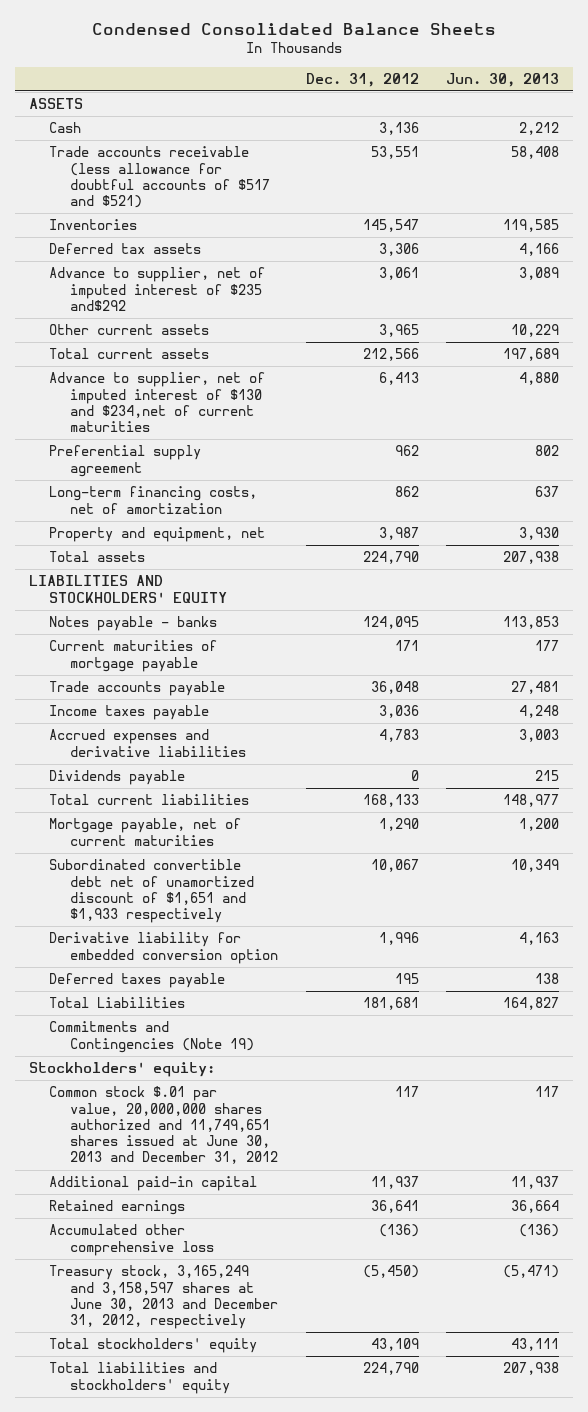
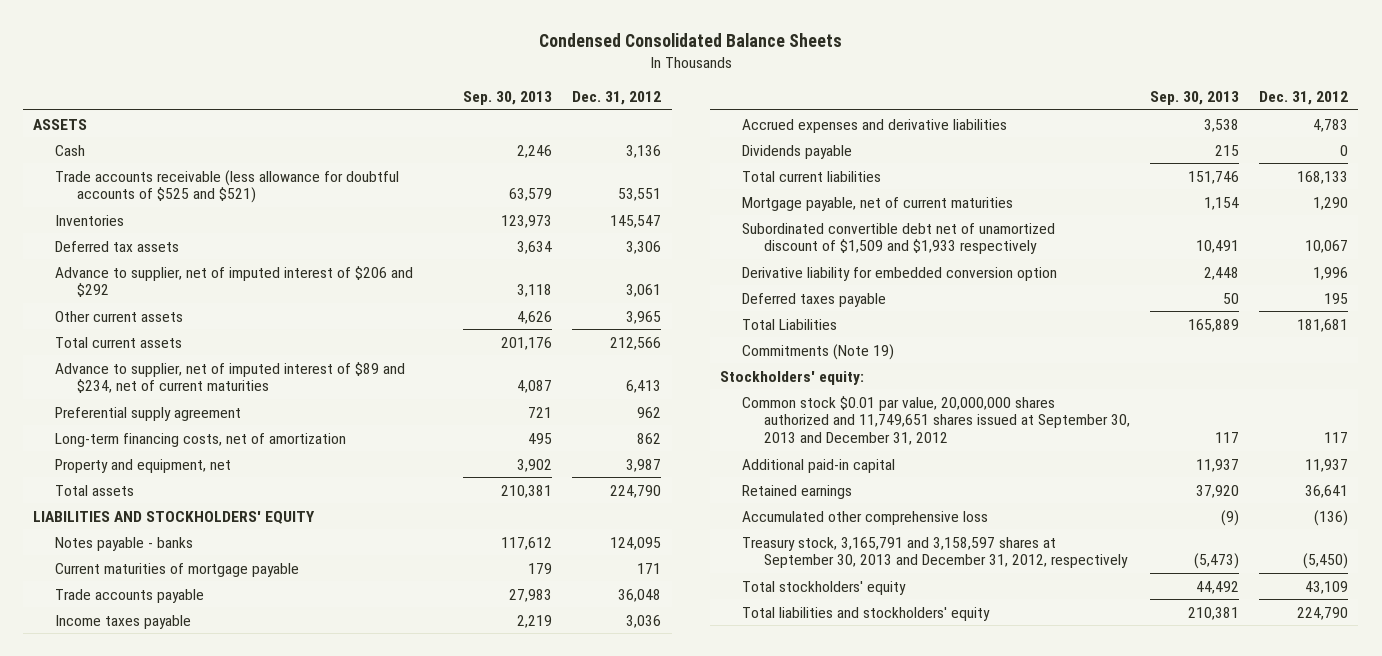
- | Dec. 31, 2012 | Jun. 30, 2013
+ | Sep. 30, 2013 | Dec. 31, 2012
- Trade accounts receivable (less allowance for doubtful accounts of $517 and $521) | 53,551 | 58,408
+ Trade accounts receivable (less allowance for doubtful accounts of $525 and $521) | 63,579 | 53,551
- Advance to supplier, net of imputed interest of $235 and$292 | 3,061 | 3,089
+ Advance to supplier, net of imputed interest of $206 and $292 | 3,118 | 3,061
- Advance to supplier, net of imputed interest of $130 and $234,net of current maturities | 6,413 | 4,880
+ Advance to supplier, net of imputed interest of $89 and $234, net of current maturities | 4,087 | 6,413
- Subordinated convertible debt net of unamortized discount of $1,651 and $1,933 respectively | 10,067 | 10,349
+ Subordinated convertible debt net of unamortized discount of $1,509 and $1,933 respectively | 10,491 | 10,067
- Commitments and Contingencies (Note 19)
+ Commitments (Note 19)
- Common stock $.01 par value, 20,000,000 shares authorized and 11,749,651 shares issued at June 30, 2013 and December 31, 2012 | 117 | 117
+ Common stock $0.01 par value, 20,000,000 shares authorized and 11,749,651 shares issued at September 30, 2013 and December 31, 2012 | 117 | 117
- Treasury stock, 3,165,249 and 3,158,597 shares at June 30, 2013 and December 31, 2012, respectively | (5,450) | (5,471)
+ Treasury stock, 3,165,791 and 3,158,597 shares at September 30, 2013 and December 31, 2012, respectively | (5,473) | (5,450)

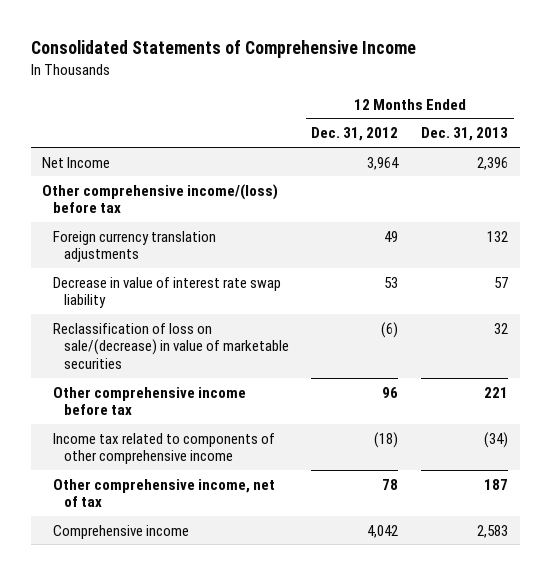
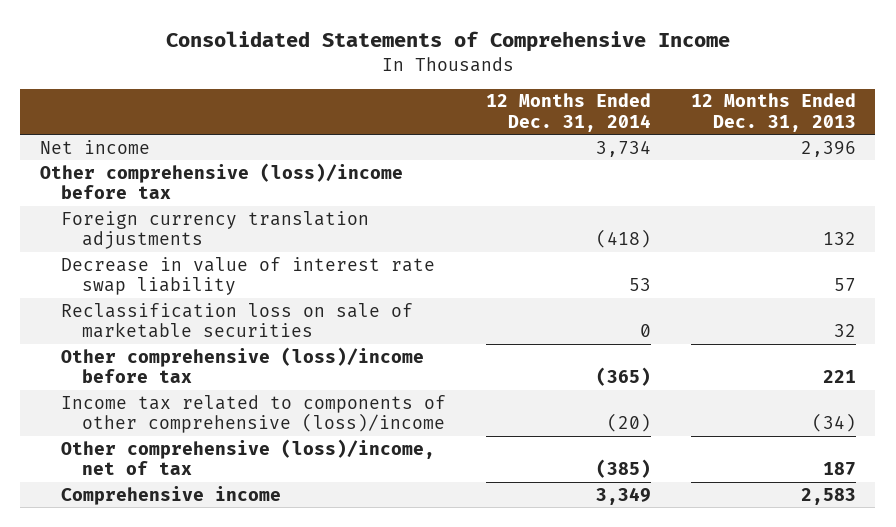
- | 12 Months Ended Dec. 31, 2012 | 12 Months Ended Dec. 31, 2013
+ | 12 Months Ended Dec. 31, 2014 | 12 Months Ended Dec. 31, 2013
- Net Income | 3,964 | 2,396
- Other comprehensive income/(loss) before tax
+ Net income | 3,734 | 2,396
+ Other comprehensive (loss)/income before tax
- Reclassification of loss on sale/(decrease) in value of marketable securities | (6) | 32
- Other comprehensive income before tax | 96 | 221
- Income tax related to components of other comprehensive income | (18) | (34)
- Other comprehensive income, net of tax | 78 | 187
+ Reclassification loss on sale of marketable securities | 0 | 32
+ Other comprehensive (loss)/income before tax | (365) | 221
+ Income tax related to components of other comprehensive (loss)/income | (20) | (34)
+ Other comprehensive (loss)/income, net of tax | (385) | 187

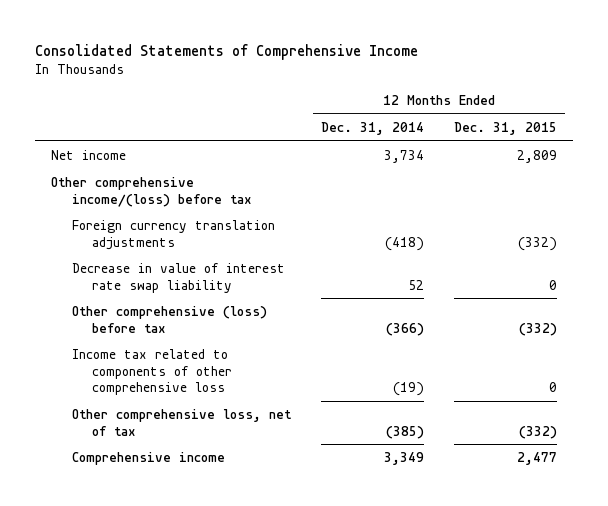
- | 12 Months Ended Dec. 31, 2014 | 12 Months Ended Dec. 31, 2013
+ | 12 Months Ended Dec. 31, 2014 | 12 Months Ended Dec. 31, 2015
- Other comprehensive (loss)/income before tax
+ Other comprehensive income/(loss) before tax
- Decrease in value of interest rate swap liability | 53 | 57
- Reclassification loss on sale of marketable securities | 0 | 32
- Other comprehensive (loss)/income before tax | (365) | 221
- Income tax related to components of other comprehensive (loss)/income | (20) | (34)
- Other comprehensive (loss)/income, net of tax | (385) | 187
+ Decrease in value of interest rate swap liability | 52 | 0
+ Other comprehensive (loss) before tax | (366) | (332)
+ Income tax related to components of other comprehensive loss | (19) | 0
+ Other comprehensive loss, net of tax | (385) | (332)

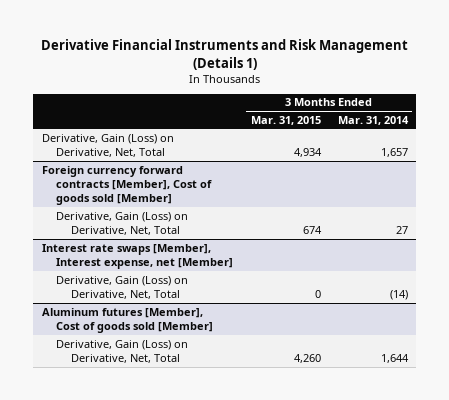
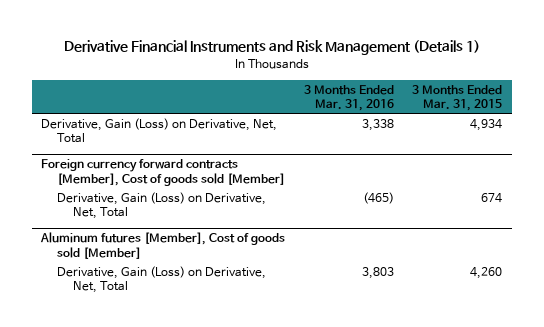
- | 3 Months Ended Mar. 31, 2015 | 3 Months Ended Mar. 31, 2014
+ | 3 Months Ended Mar. 31, 2016 | 3 Months Ended Mar. 31, 2015
- Interest rate swaps [Member], Interest expense, net [Member]
- Derivative, Gain (Loss) on Derivative, Net, Total | 0 | (14)

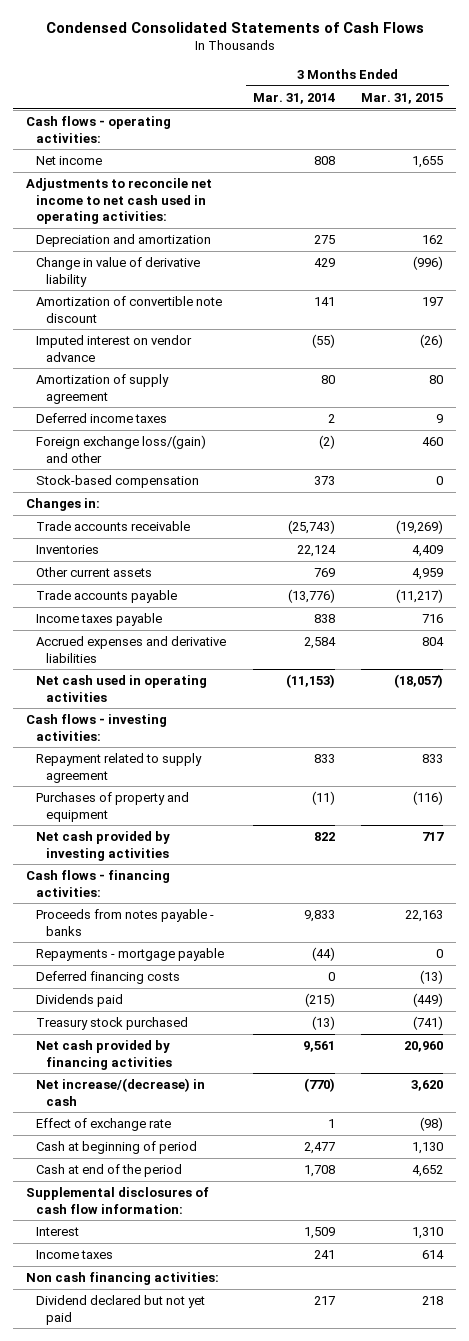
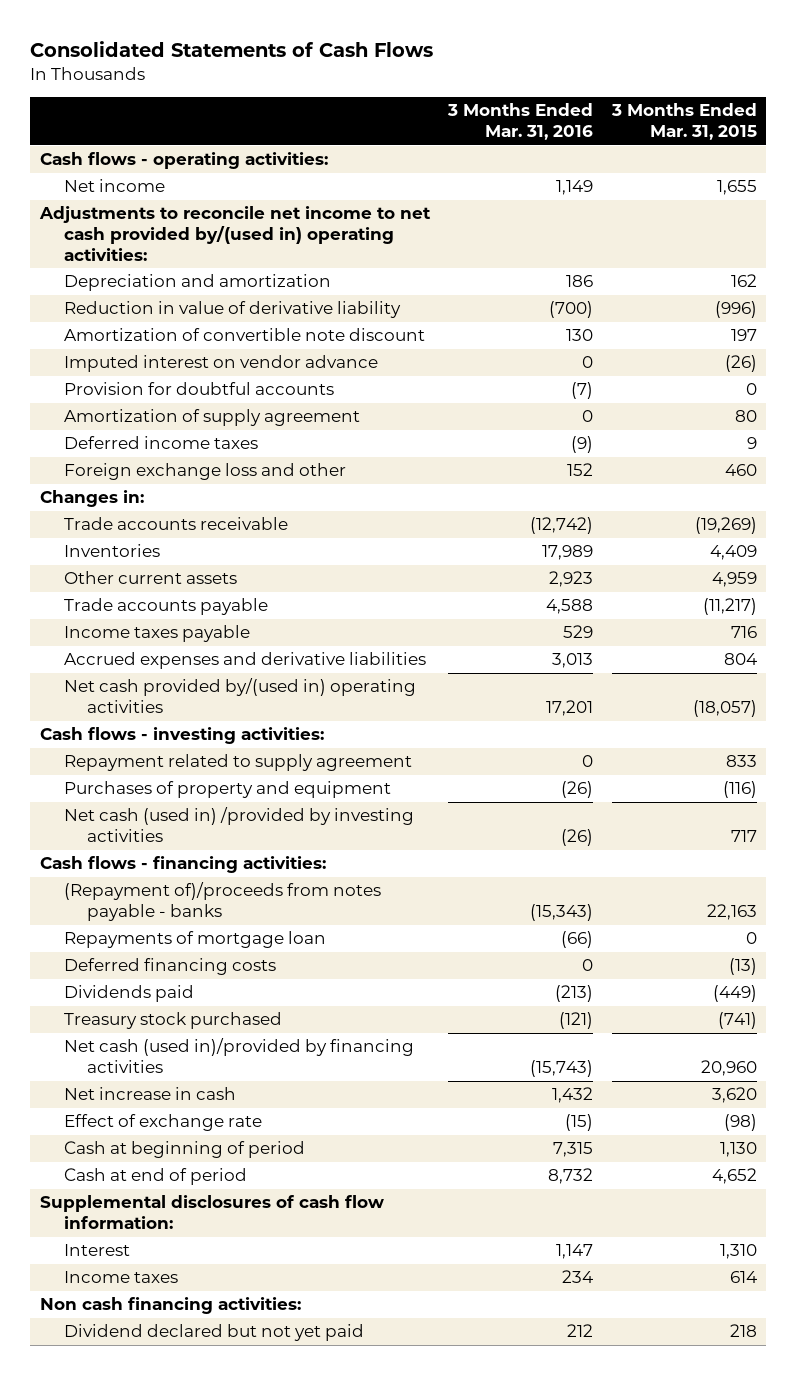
- Condensed Consolidated Statements of Cash Flows
+ Consolidated Statements of Cash Flows
- | 3 Months Ended Mar. 31, 2014 | 3 Months Ended Mar. 31, 2015
+ | 3 Months Ended Mar. 31, 2016 | 3 Months Ended Mar. 31, 2015
- Adjustments to reconcile net income to net cash used in operating activities:
+ Adjustments to reconcile net income to net cash provided by/(used in) operating activities:
- Change in value of derivative liability | 429 | (996)
+ Reduction in value of derivative liability | (700) | (996)
+ Provision for doubtful accounts | (7) | 0
- Foreign exchange loss/(gain) and other | (2) | 460
- Stock-based compensation | 373 | 0
+ Foreign exchange loss and other | 152 | 460
- Net cash used in operating activities | (11,153) | (18,057)
+ Net cash provided by/(used in) operating activities | 17,201 | (18,057)
- Net cash provided by investing activities | 822 | 717
+ Net cash (used in) /provided by investing activities | (26) | 717
- Proceeds from notes payable - banks | 9,833 | 22,163
- Repayments - mortgage payable | (44) | 0
+ (Repayment of)/proceeds from notes payable - banks | (15,343) | 22,163
+ Repayments of mortgage loan | (66) | 0
- Net cash provided by financing activities | 9,561 | 20,960
- Net increase/(decrease) in cash | (770) | 3,620
+ Net cash (used in)/provided by financing activities | (15,743) | 20,960
+ Net increase in cash | 1,432 | 3,620
- Cash at end of the period | 1,708 | 4,652
+ Cash at end of period | 8,732 | 4,652

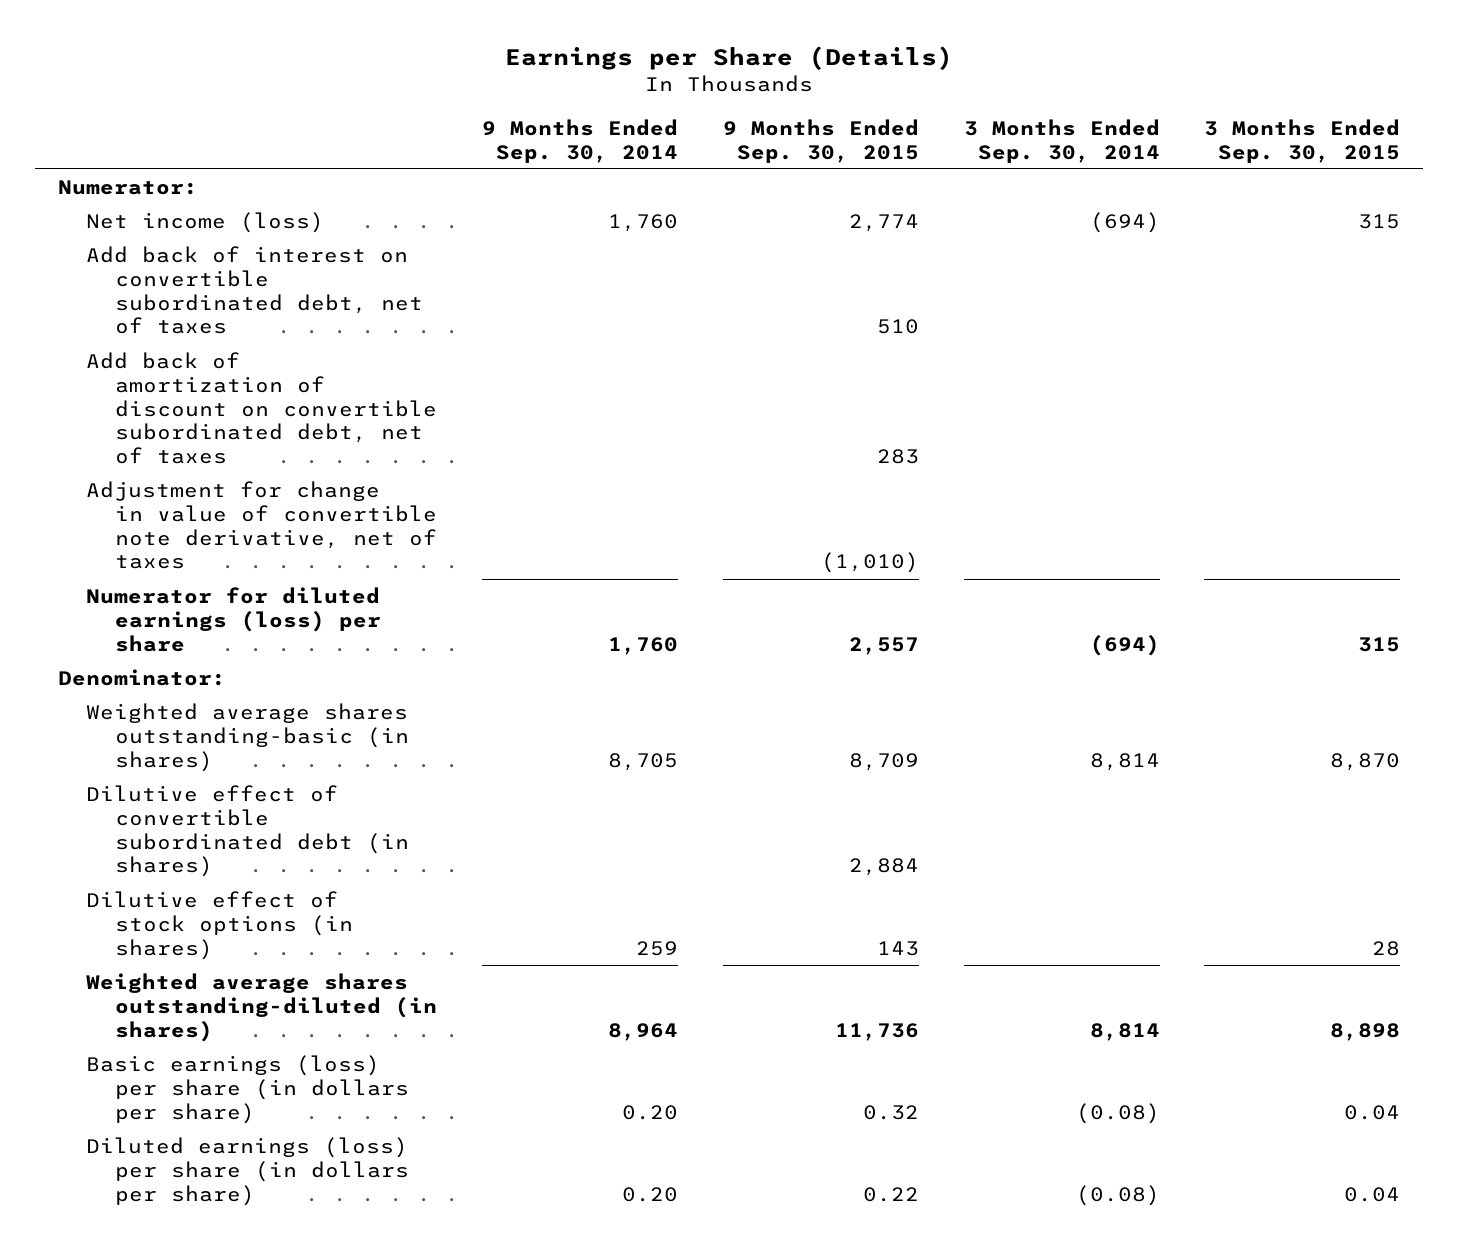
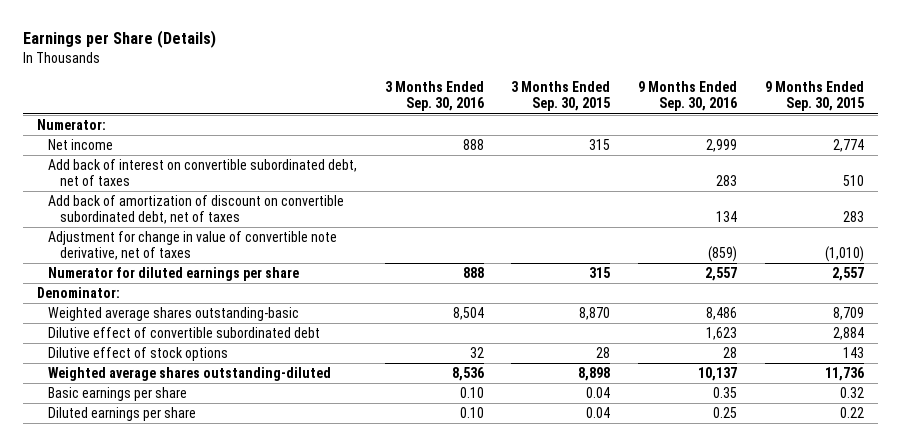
- | 9 Months Ended Sep. 30, 2014 | 9 Months Ended Sep. 30, 2015 | 3 Months Ended Sep. 30, 2014 | 3 Months Ended Sep. 30, 2015
+ | 3 Months Ended Sep. 30, 2016 | 3 Months Ended Sep. 30, 2015 | 9 Months Ended Sep. 30, 2016 | 9 Months Ended Sep. 30, 2015
- Net income (loss) | 1,760 | 2,774 | (694) | 315
+ Net income | 888 | 315 | 2,999 | 2,774
- Numerator for diluted earnings (loss) per share | 1,760 | 2,557 | (694) | 315
+ Numerator for diluted earnings per share | 888 | 315 | 2,557 | 2,557
- Weighted average shares outstanding-basic (in shares) | 8,705 | 8,709 | 8,814 | 8,870
- Dilutive effect of convertible subordinated debt (in shares) | | 2,884 | |
- Dilutive effect of stock options (in shares) | 259 | 143 | | 28
- Weighted average shares outstanding-diluted (in shares) | 8,964 | 11,736 | 8,814 | 8,898
- Basic earnings (loss) per share (in dollars per share) | 0.20 | 0.32 | (0.08) | 0.04
- Diluted earnings (loss) per share (in dollars per share) | 0.20 | 0.22 | (0.08) | 0.04
+ Weighted average shares outstanding-basic | 8,504 | 8,870 | 8,486 | 8,709
+ Dilutive effect of convertible subordinated debt | | | 1,623 | 2,884
+ Dilutive effect of stock options | 32 | 28 | 28 | 143
+ Weighted average shares outstanding-diluted | 8,536 | 8,898 | 10,137 | 11,736
+ Basic earnings per share | 0.10 | 0.04 | 0.35 | 0.32
+ Diluted earnings per share | 0.10 | 0.04 | 0.25 | 0.22

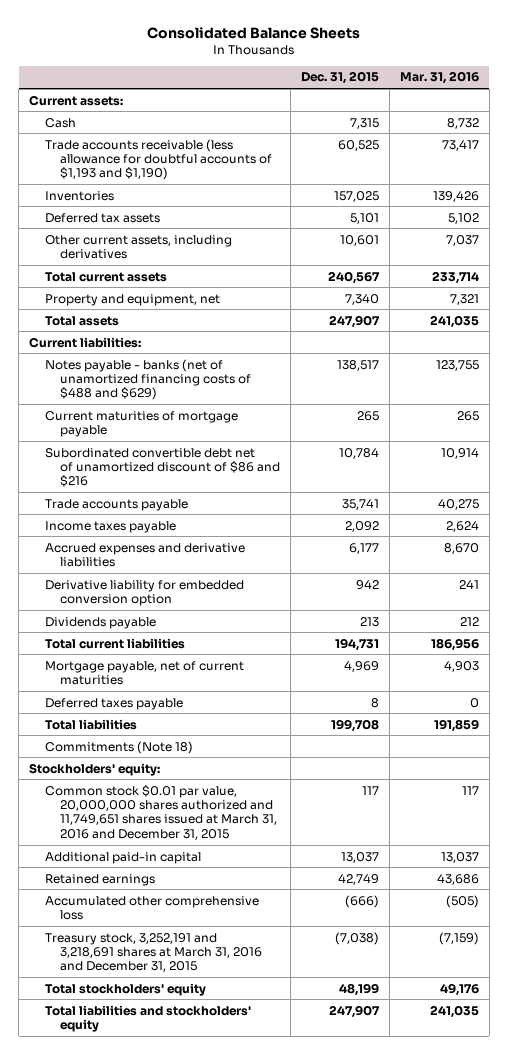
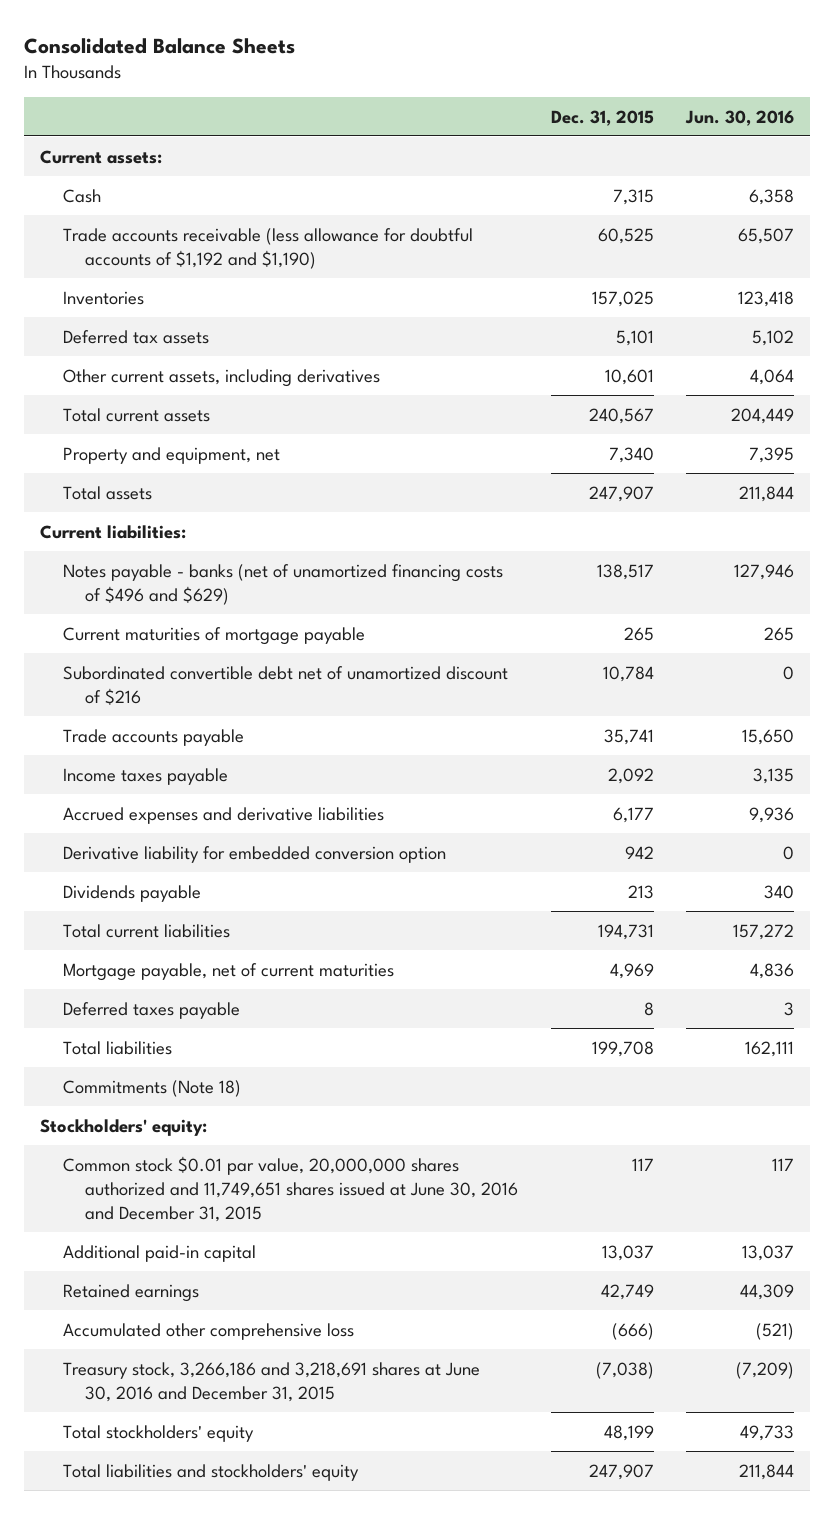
- | Dec. 31, 2015 | Mar. 31, 2016
+ | Dec. 31, 2015 | Jun. 30, 2016
- Trade accounts receivable (less allowance for doubtful accounts of $1,193 and $1,190) | 60,525 | 73,417
+ Trade accounts receivable (less allowance for doubtful accounts of $1,192 and $1,190) | 60,525 | 65,507
- Notes payable - banks (net of unamortized financing costs of $488 and $629) | 138,517 | 123,755
+ Notes payable - banks (net of unamortized financing costs of $496 and $629) | 138,517 | 127,946
- Subordinated convertible debt net of unamortized discount of $86 and $216 | 10,784 | 10,914
+ Subordinated convertible debt net of unamortized discount of $216 | 10,784 | 0
- Common stock $0.01 par value, 20,000,000 shares authorized and 11,749,651 shares issued at March 31, 2016 and December 31, 2015 | 117 | 117
+ Common stock $0.01 par value, 20,000,000 shares authorized and 11,749,651 shares issued at June 30, 2016 and December 31, 2015 | 117 | 117
- Treasury stock, 3,252,191 and 3,218,691 shares at March 31, 2016 and December 31, 2015 | (7,038) | (7,159)
+ Treasury stock, 3,266,186 and 3,218,691 shares at June 30, 2016 and December 31, 2015 | (7,038) | (7,209)

